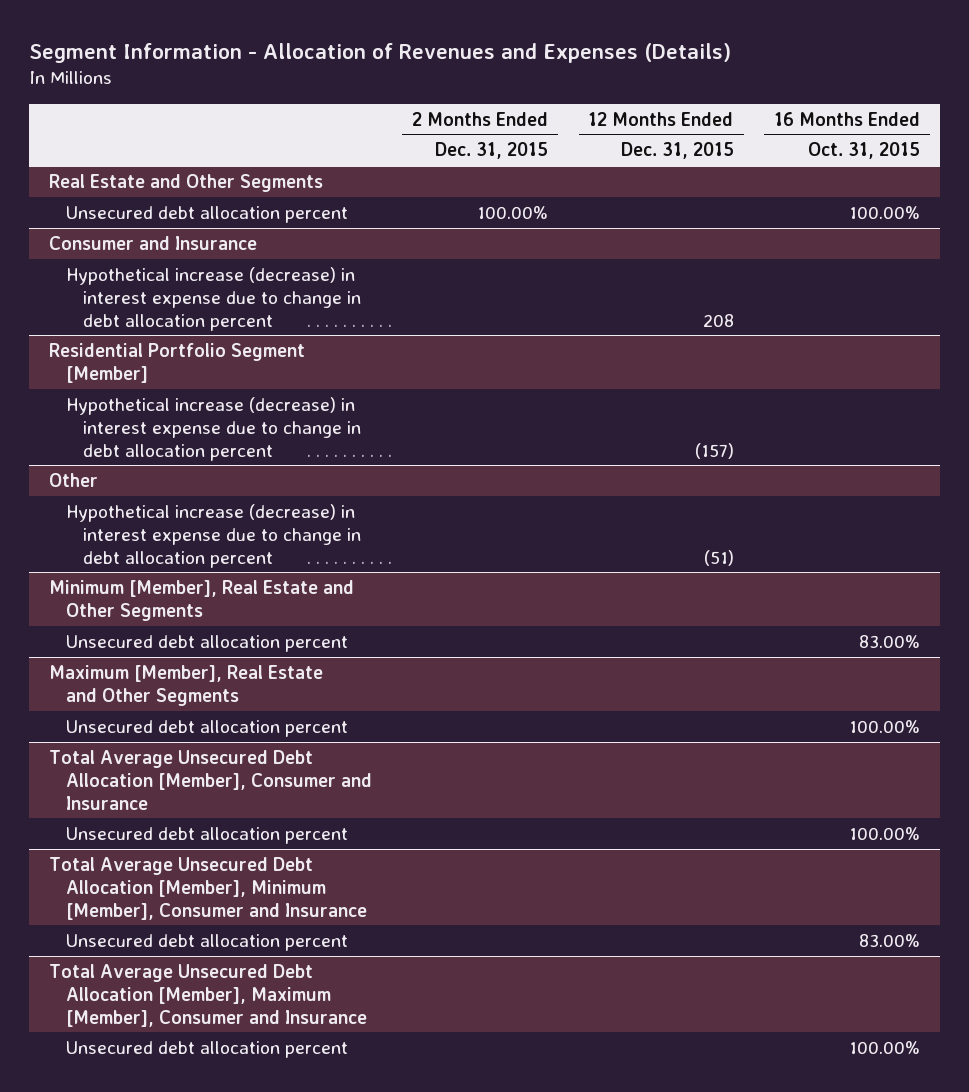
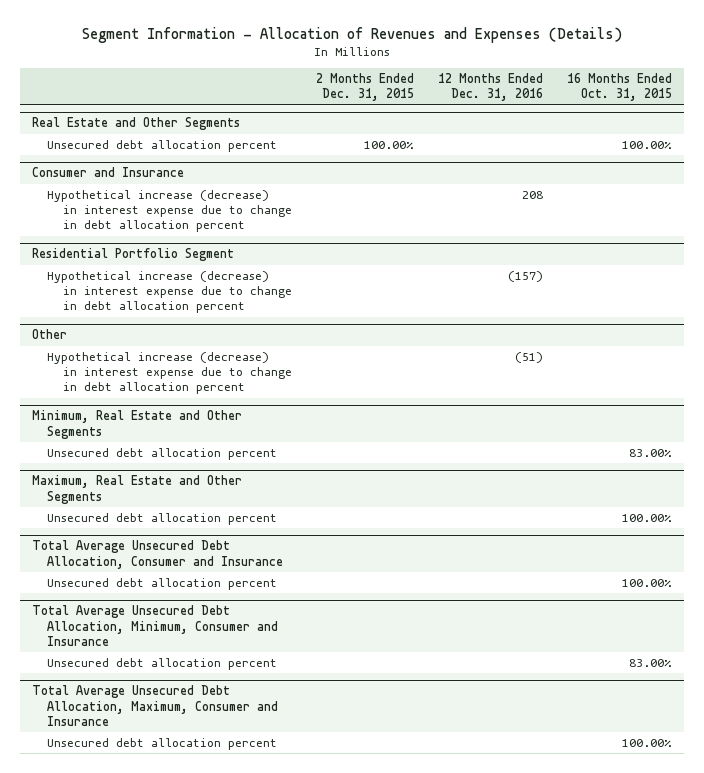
- | 2 Months Ended Dec. 31, 2015 | 12 Months Ended Dec. 31, 2015 | 16 Months Ended Oct. 31, 2015
+ | 2 Months Ended Dec. 31, 2015 | 12 Months Ended Dec. 31, 2016 | 16 Months Ended Oct. 31, 2015
- Residential Portfolio Segment [Member]
+ Residential Portfolio Segment
- Minimum [Member], Real Estate and Other Segments
+ Minimum, Real Estate and Other Segments
- Maximum [Member], Real Estate and Other Segments
+ Maximum, Real Estate and Other Segments
- Total Average Unsecured Debt Allocation [Member], Consumer and Insurance
+ Total Average Unsecured Debt Allocation, Consumer and Insurance
- Total Average Unsecured Debt Allocation [Member], Minimum [Member], Consumer and Insurance
+ Total Average Unsecured Debt Allocation, Minimum, Consumer and Insurance
- Total Average Unsecured Debt Allocation [Member], Maximum [Member], Consumer and Insurance
+ Total Average Unsecured Debt Allocation, Maximum, Consumer and Insurance

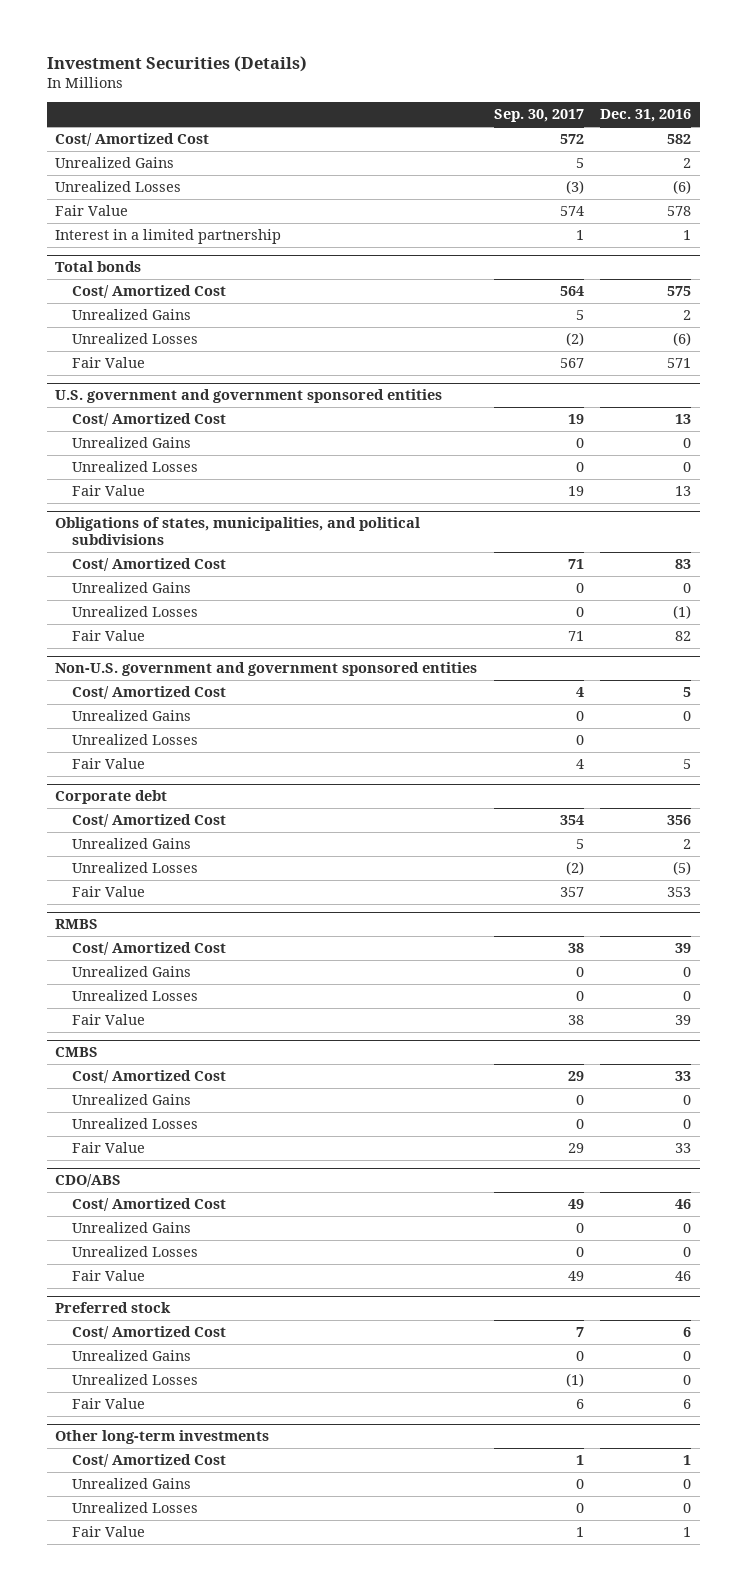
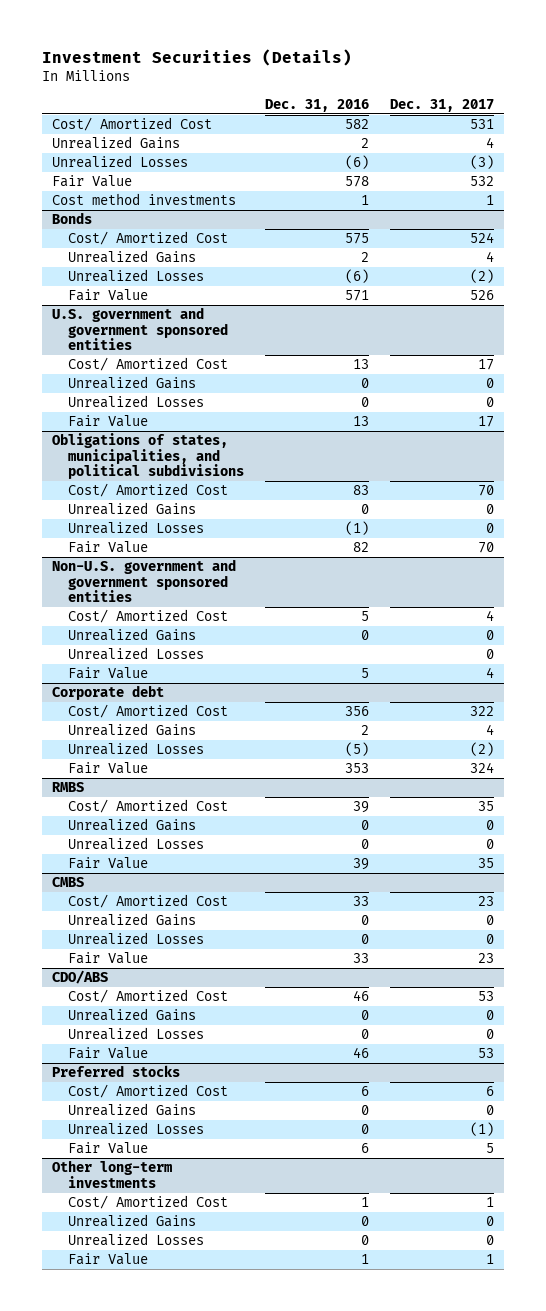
- | Sep. 30, 2017 | Dec. 31, 2016
+ | Dec. 31, 2016 | Dec. 31, 2017
- Interest in a limited partnership | 1 | 1
- Total bonds
+ Cost method investments | 1 | 1
+ Bonds
- Preferred stock
+ Preferred stocks

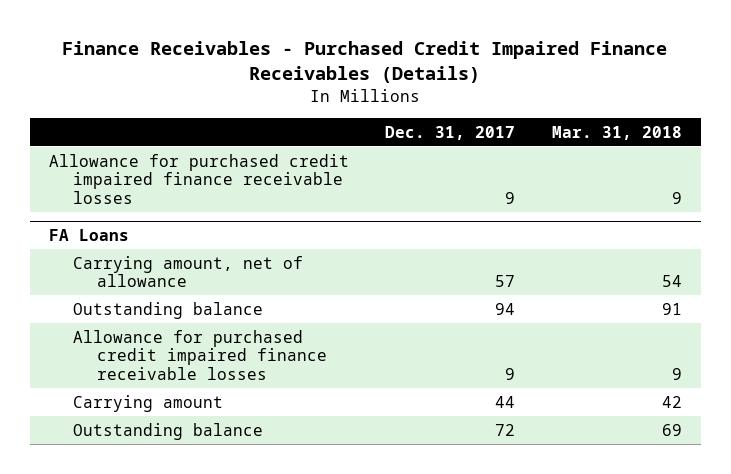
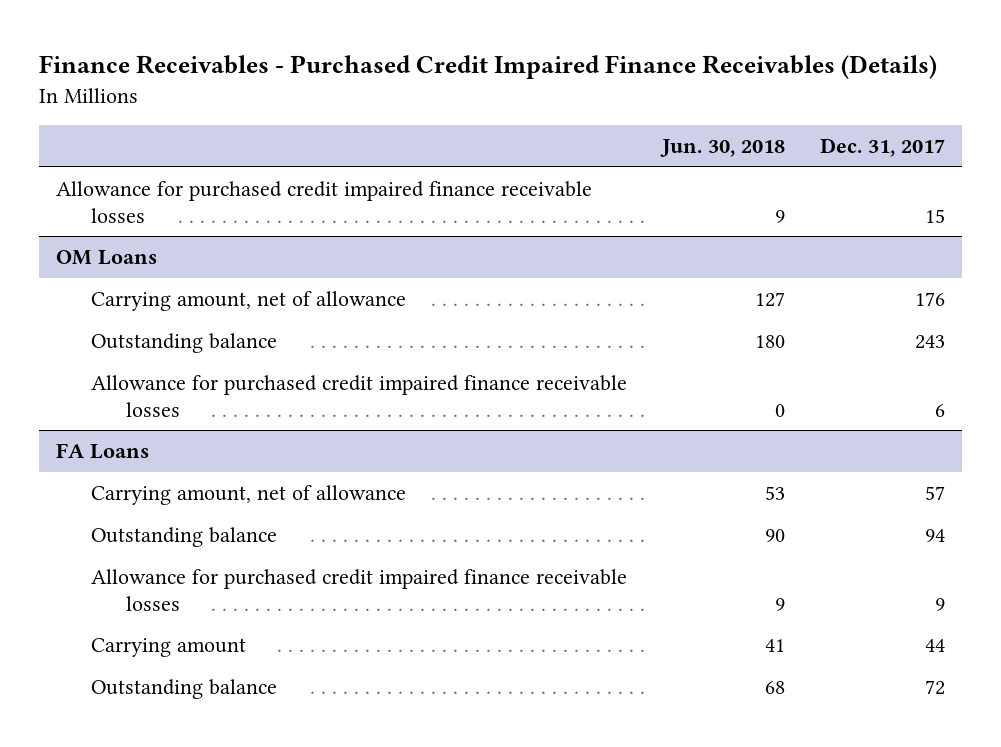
- | Dec. 31, 2017 | Mar. 31, 2018
+ | Jun. 30, 2018 | Dec. 31, 2017
- Allowance for purchased credit impaired finance receivable losses | 9 | 9
+ Allowance for purchased credit impaired finance receivable losses | 9 | 15
+ OM Loans
+ Carrying amount, net of allowance | 127 | 176
+ Outstanding balance | 180 | 243
+ Allowance for purchased credit impaired finance receivable losses | 0 | 6

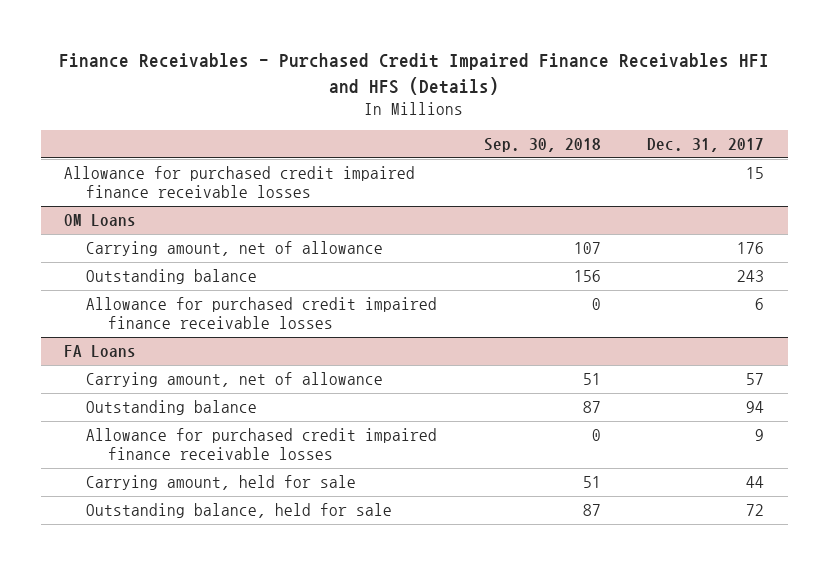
- Finance Receivables - Purchased Credit Impaired Finance Receivables (Details)
+ Finance Receivables - Purchased Credit Impaired Finance Receivables HFI and HFS (Details)
- | Jun. 30, 2018 | Dec. 31, 2017
+ | Sep. 30, 2018 | Dec. 31, 2017
@ FA Loans
- Carrying amount | 41 | 44
- Outstanding balance | 68 | 72
+ Carrying amount, held for sale | 51 | 44
+ Outstanding balance, held for sale | 87 | 72

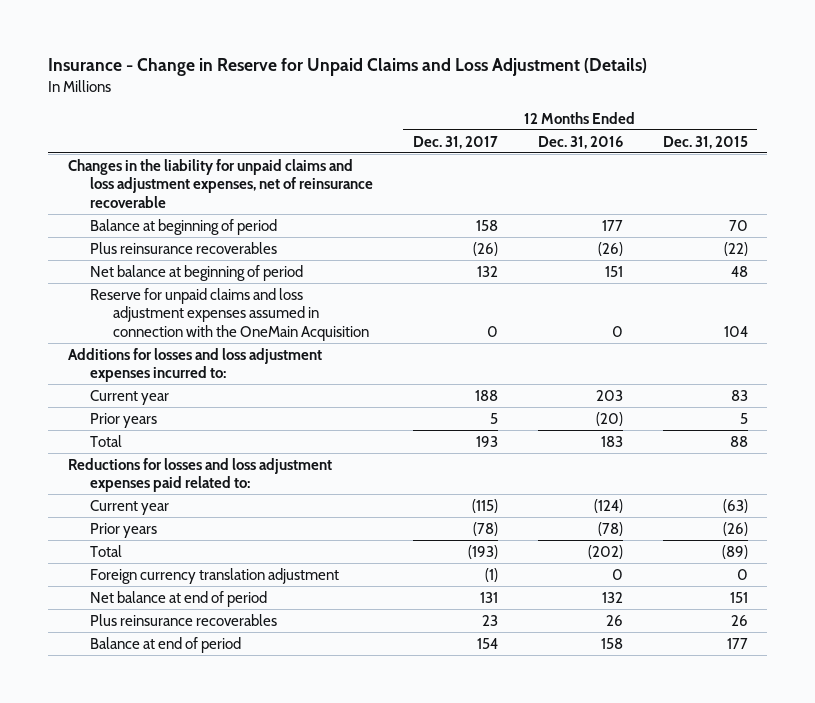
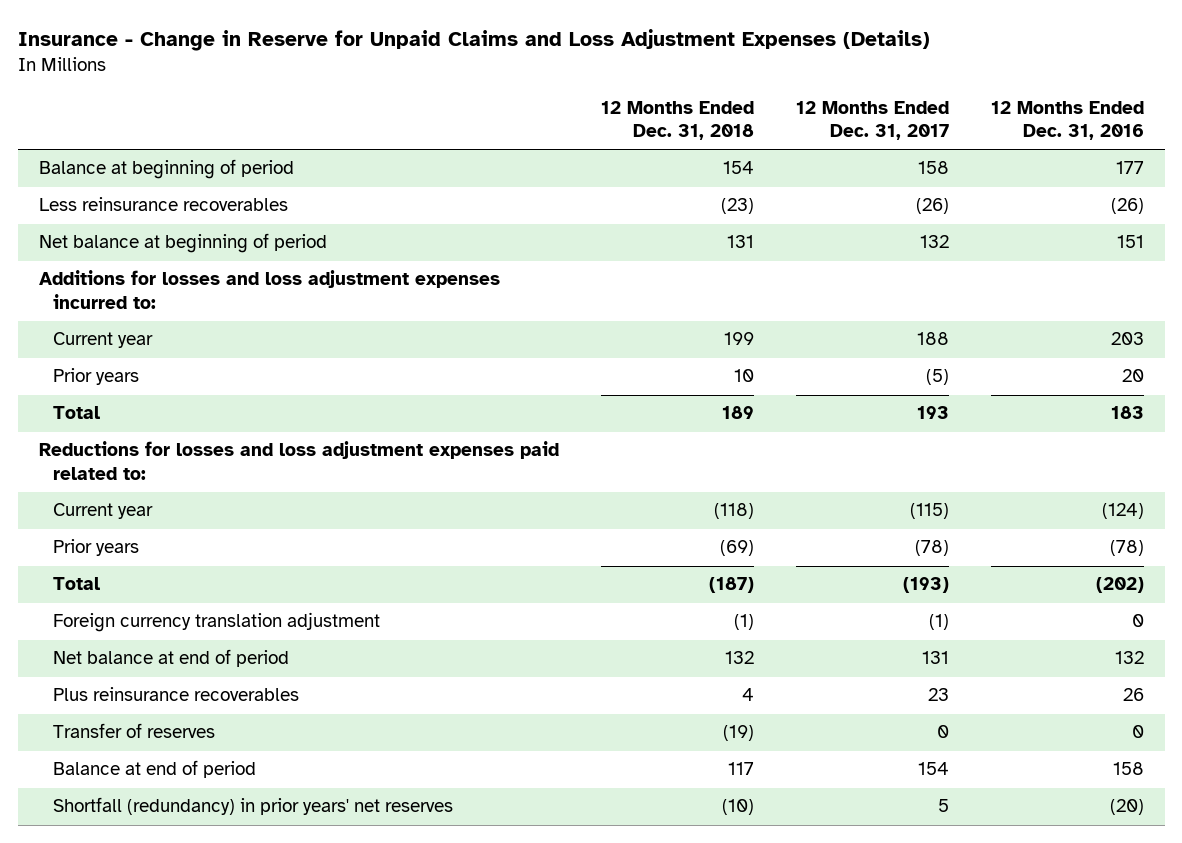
- Insurance - Change in Reserve for Unpaid Claims and Loss Adjustment (Details)
+ Insurance - Change in Reserve for Unpaid Claims and Loss Adjustment Expenses (Details)
- | 12 Months Ended Dec. 31, 2017 | 12 Months Ended Dec. 31, 2016 | 12 Months Ended Dec. 31, 2015
+ | 12 Months Ended Dec. 31, 2018 | 12 Months Ended Dec. 31, 2017 | 12 Months Ended Dec. 31, 2016
- Changes in the liability for unpaid claims and loss adjustment expenses, net of reinsurance recoverable
- Plus reinsurance recoverables | (26) | (26) | (22)
+ Less reinsurance recoverables | (23) | (26) | (26)
- Reserve for unpaid claims and loss adjustment expenses assumed in connection with the OneMain Acquisition | 0 | 0 | 104
- Prior years | 5 | (20) | 5
+ Prior years | 10 | (5) | 20
+ Transfer of reserves | (19) | 0 | 0
+ Shortfall (redundancy) in prior years' net reserves | (10) | 5 | (20)

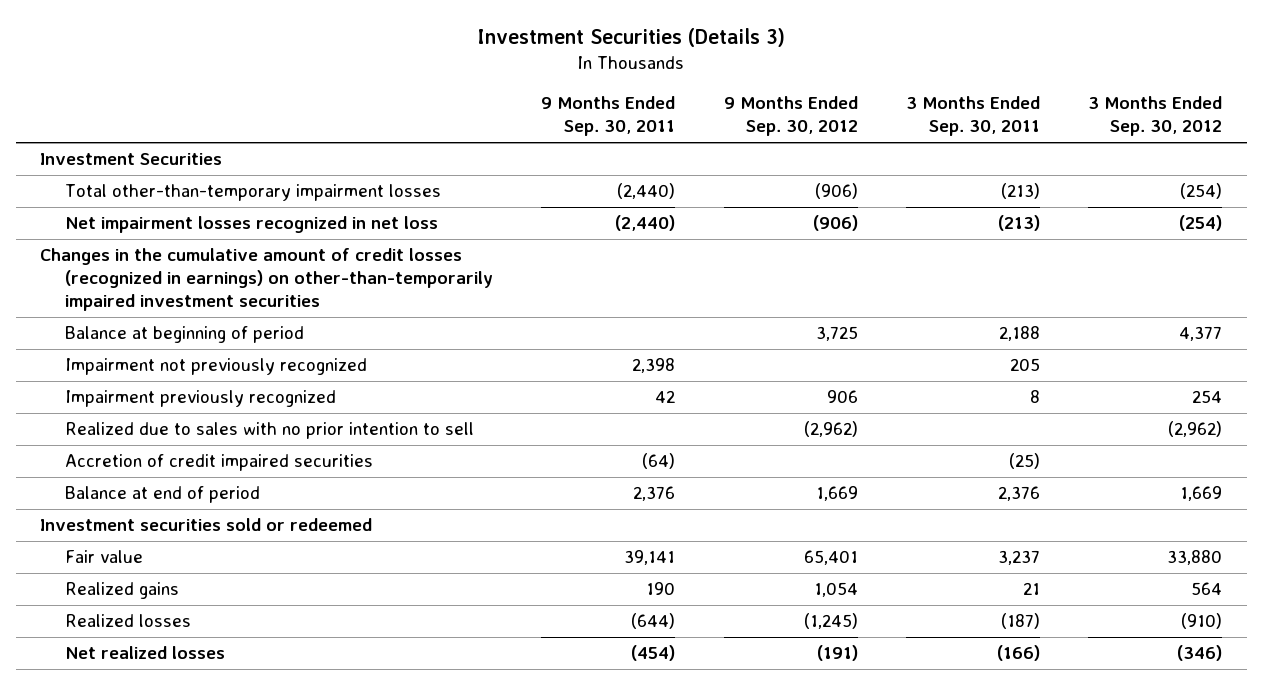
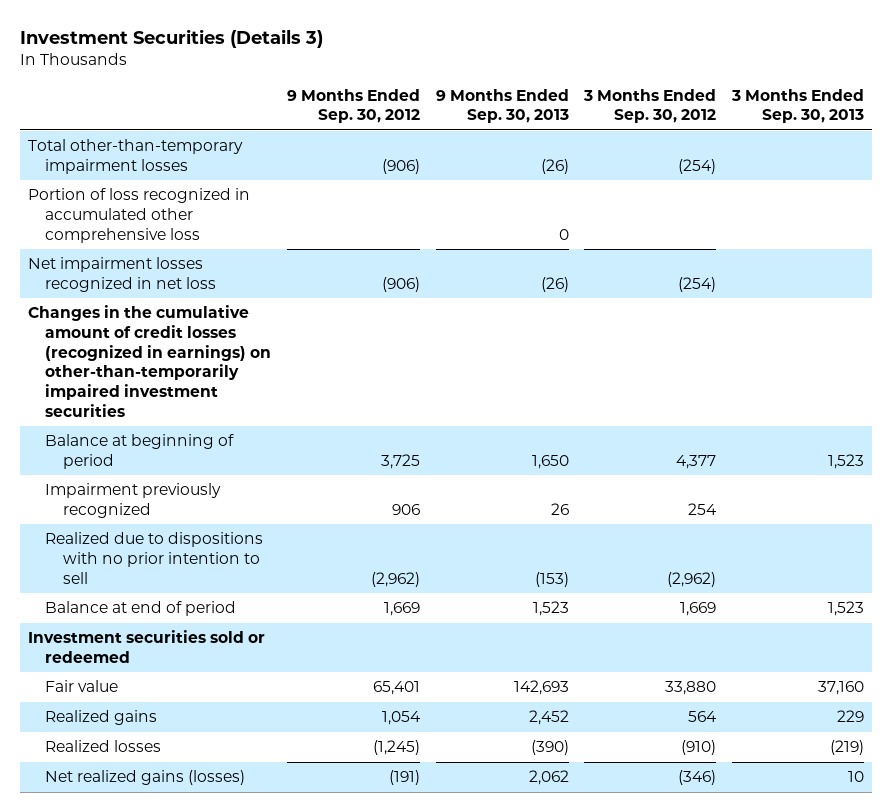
- | 9 Months Ended Sep. 30, 2011 | 9 Months Ended Sep. 30, 2012 | 3 Months Ended Sep. 30, 2011 | 3 Months Ended Sep. 30, 2012
+ | 9 Months Ended Sep. 30, 2012 | 9 Months Ended Sep. 30, 2013 | 3 Months Ended Sep. 30, 2012 | 3 Months Ended Sep. 30, 2013
- Investment Securities
+ Portion of loss recognized in accumulated other comprehensive loss | | 0 | |
- Impairment not previously recognized | 2,398 | | 205 |
- Realized due to sales with no prior intention to sell | | (2,962) | | (2,962)
- Accretion of credit impaired securities | (64) | | (25) |
+ Realized due to dispositions with no prior intention to sell | (2,962) | (153) | (2,962) |
- Net realized losses | (454) | (191) | (166) | (346)
+ Net realized gains (losses) | (191) | 2,062 | (346) | 10

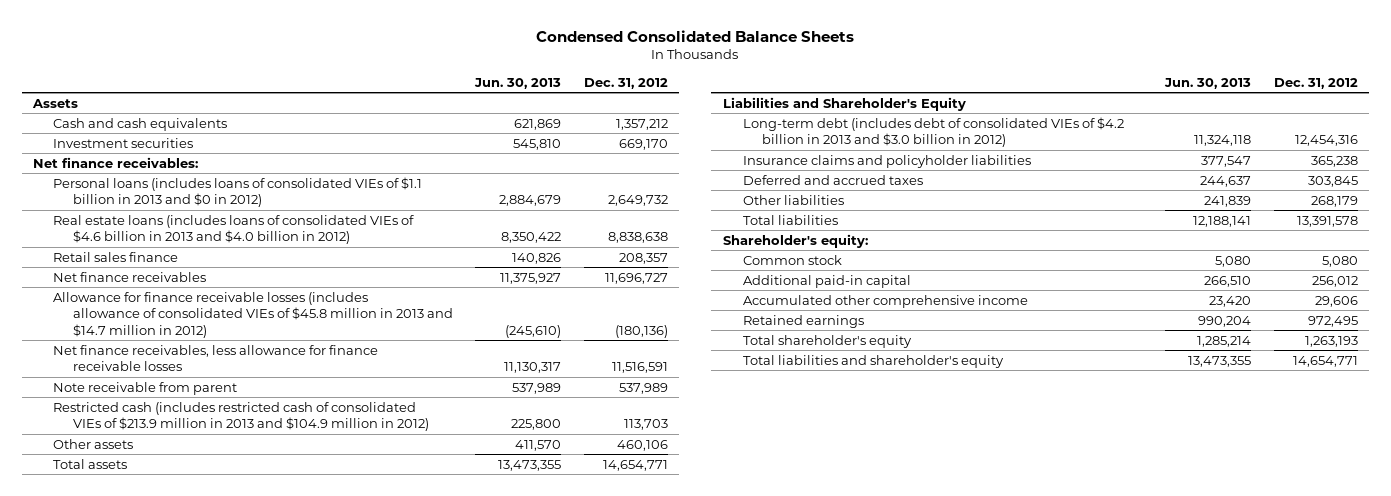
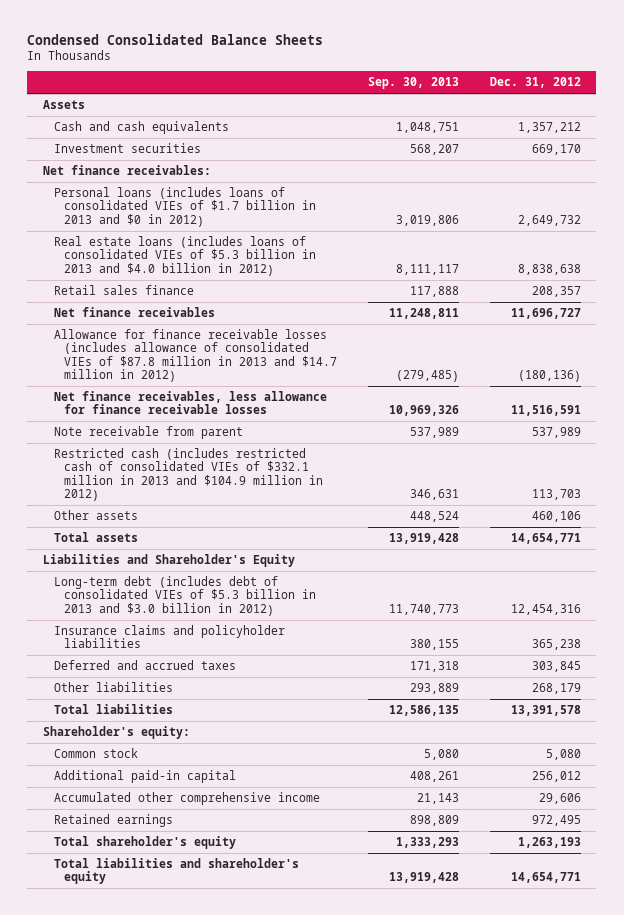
- | Jun. 30, 2013 | Dec. 31, 2012
+ | Sep. 30, 2013 | Dec. 31, 2012
- Personal loans (includes loans of consolidated VIEs of $1.1 billion in 2013 and $0 in 2012) | 2,884,679 | 2,649,732
- Real estate loans (includes loans of consolidated VIEs of $4.6 billion in 2013 and $4.0 billion in 2012) | 8,350,422 | 8,838,638
+ Personal loans (includes loans of consolidated VIEs of $1.7 billion in 2013 and $0 in 2012) | 3,019,806 | 2,649,732
+ Real estate loans (includes loans of consolidated VIEs of $5.3 billion in 2013 and $4.0 billion in 2012) | 8,111,117 | 8,838,638
- Allowance for finance receivable losses (includes allowance of consolidated VIEs of $45.8 million in 2013 and $14.7 million in 2012) | (245,610) | (180,136)
+ Allowance for finance receivable losses (includes allowance of consolidated VIEs of $87.8 million in 2013 and $14.7 million in 2012) | (279,485) | (180,136)
- Restricted cash (includes restricted cash of consolidated VIEs of $213.9 million in 2013 and $104.9 million in 2012) | 225,800 | 113,703
+ Restricted cash (includes restricted cash of consolidated VIEs of $332.1 million in 2013 and $104.9 million in 2012) | 346,631 | 113,703
- Long-term debt (includes debt of consolidated VIEs of $4.2 billion in 2013 and $3.0 billion in 2012) | 11,324,118 | 12,454,316
+ Long-term debt (includes debt of consolidated VIEs of $5.3 billion in 2013 and $3.0 billion in 2012) | 11,740,773 | 12,454,316

